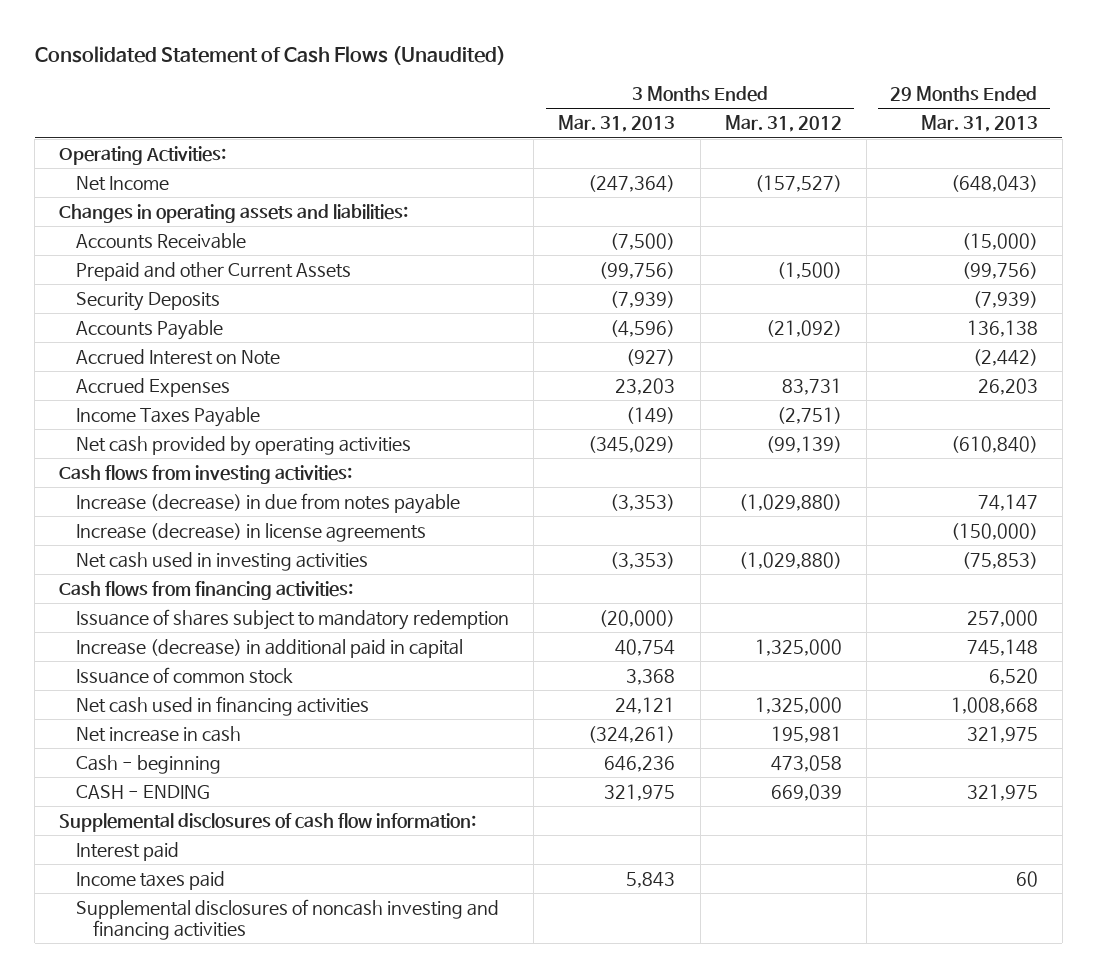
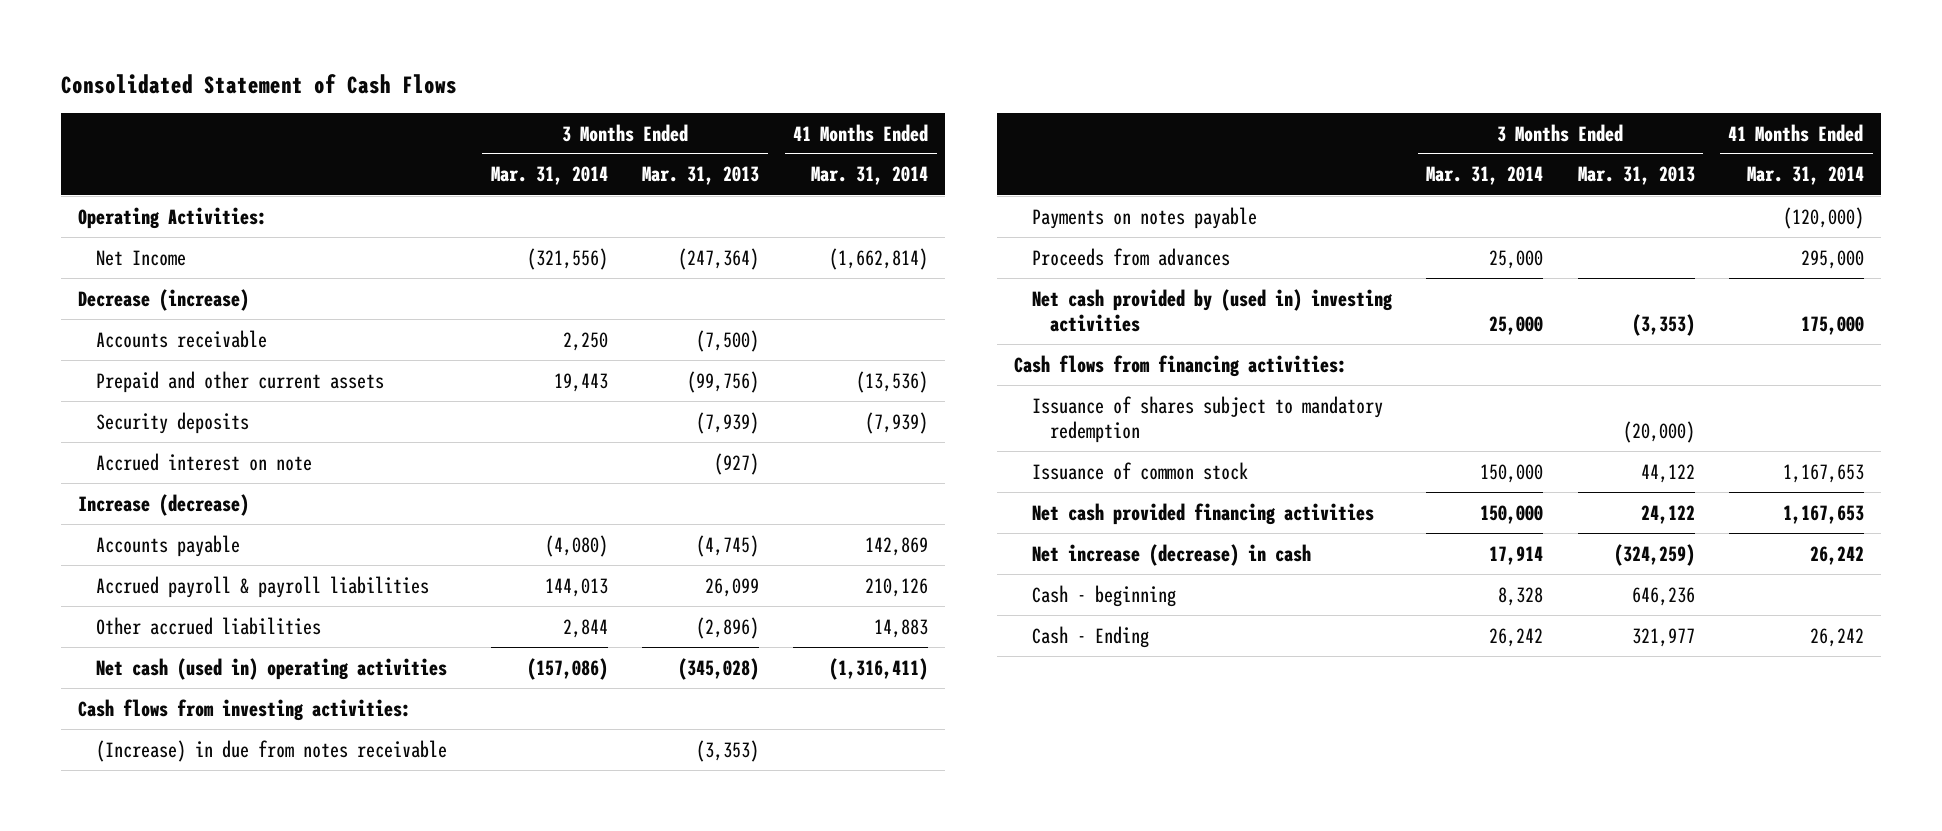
- Consolidated Statement of Cash Flows (Unaudited)
+ Consolidated Statement of Cash Flows
- | 3 Months Ended Mar. 31, 2013 | 3 Months Ended Mar. 31, 2012 | 29 Months Ended Mar. 31, 2013
+ | 3 Months Ended Mar. 31, 2014 | 3 Months Ended Mar. 31, 2013 | 41 Months Ended Mar. 31, 2014
- Changes in operating assets and liabilities:
- Accounts Receivable | (7,500) | | (15,000)
- Prepaid and other Current Assets | (99,756) | (1,500) | (99,756)
- Security Deposits | (7,939) | | (7,939)
- Accounts Payable | (4,596) | (21,092) | 136,138
- Accrued Interest on Note | (927) | | (2,442)
- Accrued Expenses | 23,203 | 83,731 | 26,203
- Income Taxes Payable | (149) | (2,751) |
- Net cash provided by operating activities | (345,029) | (99,139) | (610,840)
+ Decrease (increase)
+ Accounts receivable | 2,250 | (7,500) |
+ Prepaid and other current assets | 19,443 | (99,756) | (13,536)
+ Security deposits | | (7,939) | (7,939)
+ Accrued interest on note | | (927) |
+ Increase (decrease)
+ Accounts payable | (4,080) | (4,745) | 142,869
+ Accrued payroll & payroll liabilities | 144,013 | 26,099 | 210,126
+ Other accrued liabilities | 2,844 | (2,896) | 14,883
+ Net cash (used in) operating activities | (157,086) | (345,028) | (1,316,411)
- Increase (decrease) in due from notes payable | (3,353) | (1,029,880) | 74,147
- Increase (decrease) in license agreements | | | (150,000)
- Net cash used in investing activities | (3,353) | (1,029,880) | (75,853)
+ (Increase) in due from notes receivable | | (3,353) |
+ Payments on notes payable | | | (120,000)
+ Proceeds from advances | 25,000 | | 295,000
+ Net cash provided by (used in) investing activities | 25,000 | (3,353) | 175,000
- Increase (decrease) in additional paid in capital | 40,754 | 1,325,000 | 745,148
- Issuance of common stock | 3,368 | | 6,520
- Net cash used in financing activities | 24,121 | 1,325,000 | 1,008,668
- Net increase in cash | (324,261) | 195,981 | 321,975
+ Issuance of common stock | 150,000 | 44,122 | 1,167,653
+ Net cash provided financing activities | 150,000 | 24,122 | 1,167,653
+ Net increase (decrease) in cash | 17,914 | (324,259) | 26,242
- CASH - ENDING | 321,975 | 669,039 | 321,975
- Supplemental disclosures of cash flow information:
- Interest paid
- Income taxes paid | 5,843 | | 60
- Supplemental disclosures of noncash investing and financing activities
+ Cash - Ending | 26,242 | 321,977 | 26,242

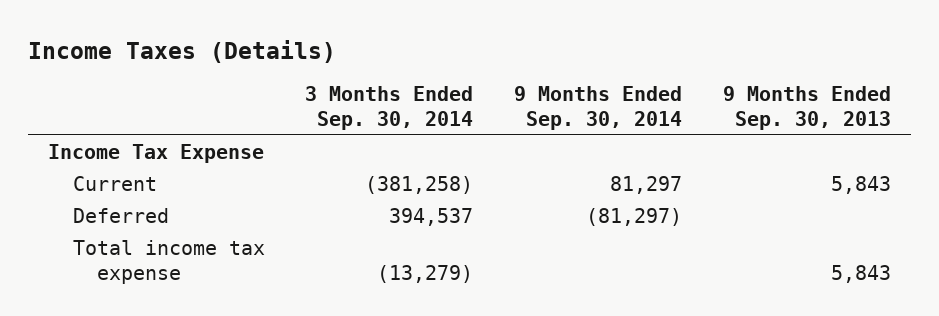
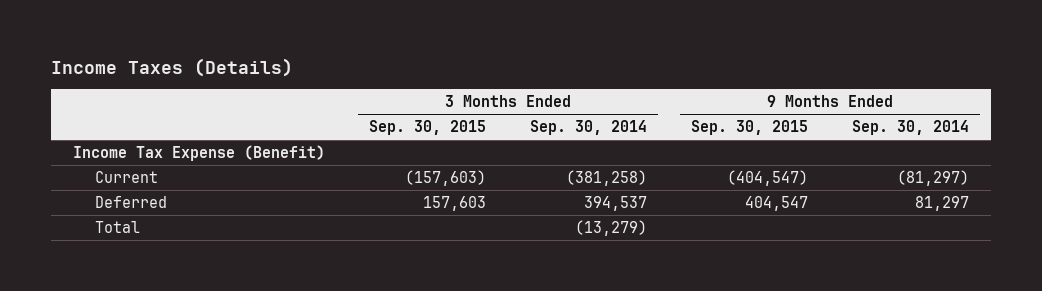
- | 3 Months Ended Sep. 30, 2014 | 9 Months Ended Sep. 30, 2014 | 9 Months Ended Sep. 30, 2013
+ | 3 Months Ended Sep. 30, 2015 | 3 Months Ended Sep. 30, 2014 | 9 Months Ended Sep. 30, 2015 | 9 Months Ended Sep. 30, 2014
- Income Tax Expense
- Current | (381,258) | 81,297 | 5,843
- Deferred | 394,537 | (81,297) |
- Total income tax expense | (13,279) | | 5,843
+ Income Tax Expense (Benefit)
+ Current | (157,603) | (381,258) | (404,547) | (81,297)
+ Deferred | 157,603 | 394,537 | 404,547 | 81,297
+ Total | | (13,279) | |

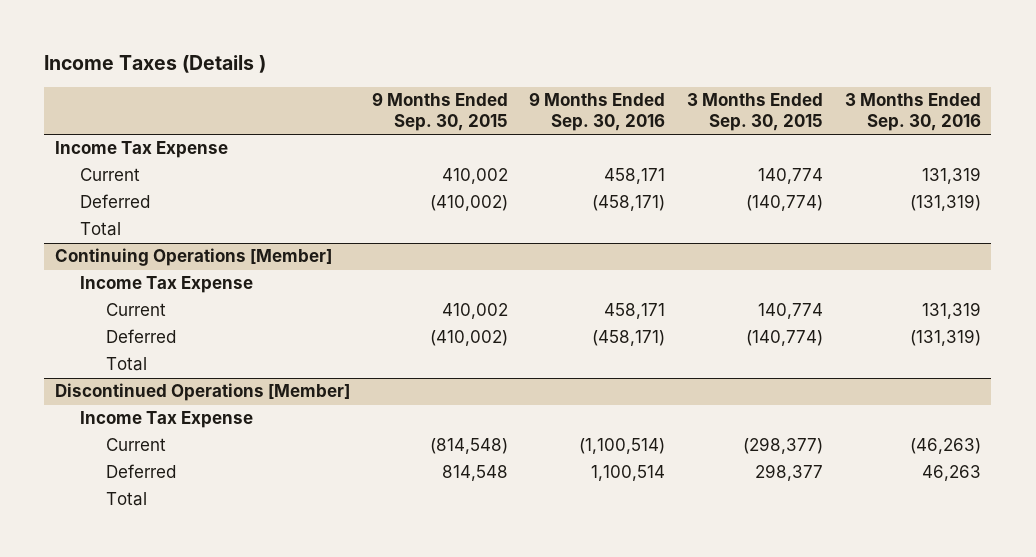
- Income Taxes (Details)
+ Income Taxes (Details )
- | 3 Months Ended Sep. 30, 2015 | 3 Months Ended Sep. 30, 2014 | 9 Months Ended Sep. 30, 2015 | 9 Months Ended Sep. 30, 2014
+ | 9 Months Ended Sep. 30, 2015 | 9 Months Ended Sep. 30, 2016 | 3 Months Ended Sep. 30, 2015 | 3 Months Ended Sep. 30, 2016
- Income Tax Expense (Benefit)
- Current | (157,603) | (381,258) | (404,547) | (81,297)
- Deferred | 157,603 | 394,537 | 404,547 | 81,297
+ Income Tax Expense
+ Current | 410,002 | 458,171 | 140,774 | 131,319
+ Deferred | (410,002) | (458,171) | (140,774) | (131,319)
+ Continuing Operations [Member]
+ Income Tax Expense
+ Current | 410,002 | 458,171 | 140,774 | 131,319
+ Deferred | (410,002) | (458,171) | (140,774) | (131,319)
+ Total
+ Discontinued Operations [Member]
+ Income Tax Expense
+ Current | (814,548) | (1,100,514) | (298,377) | (46,263)
+ Deferred | 814,548 | 1,100,514 | 298,377 | 46,263
+ Total

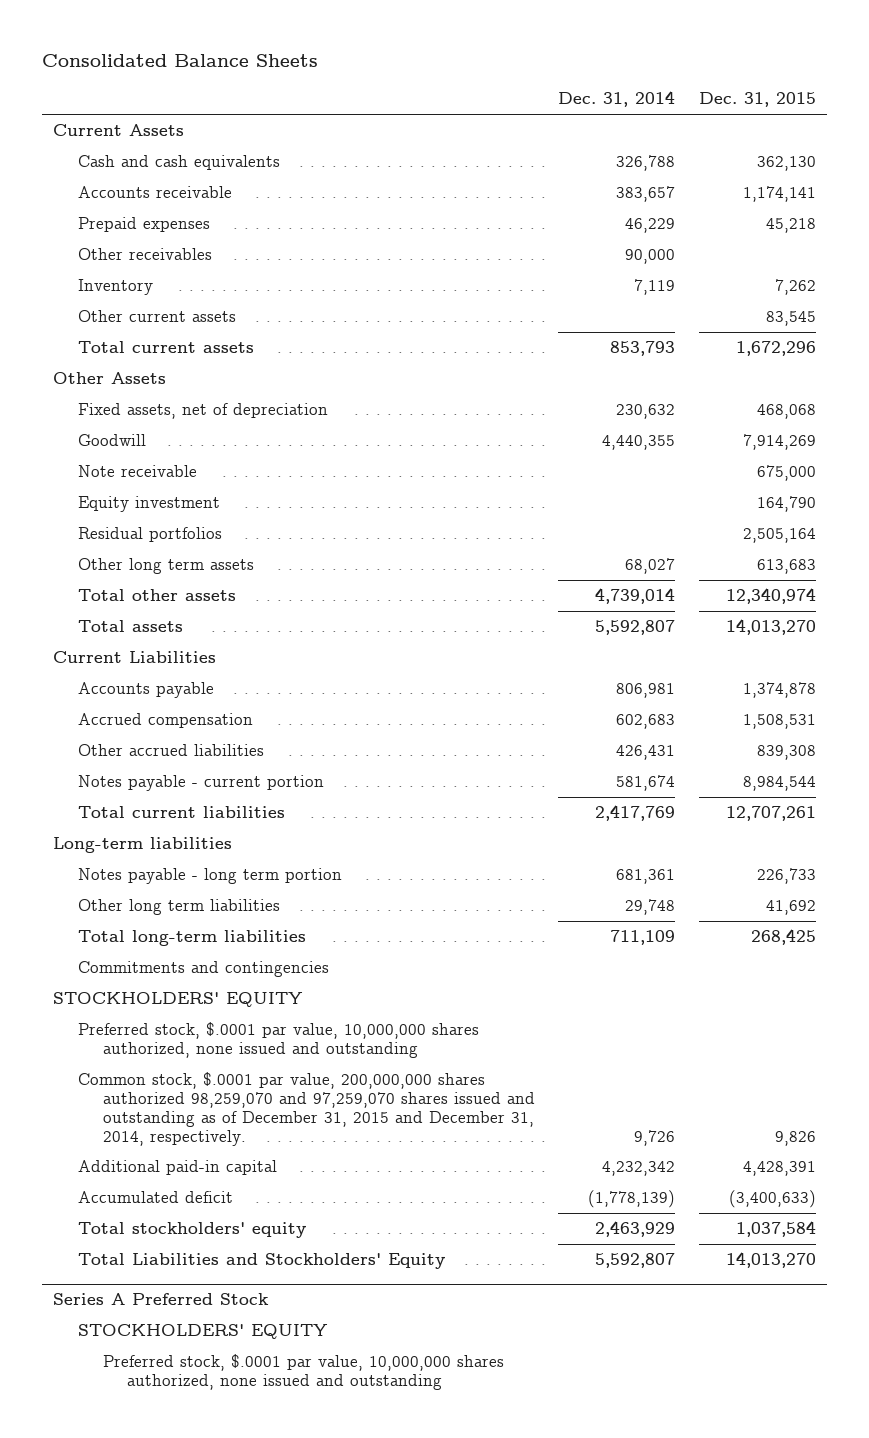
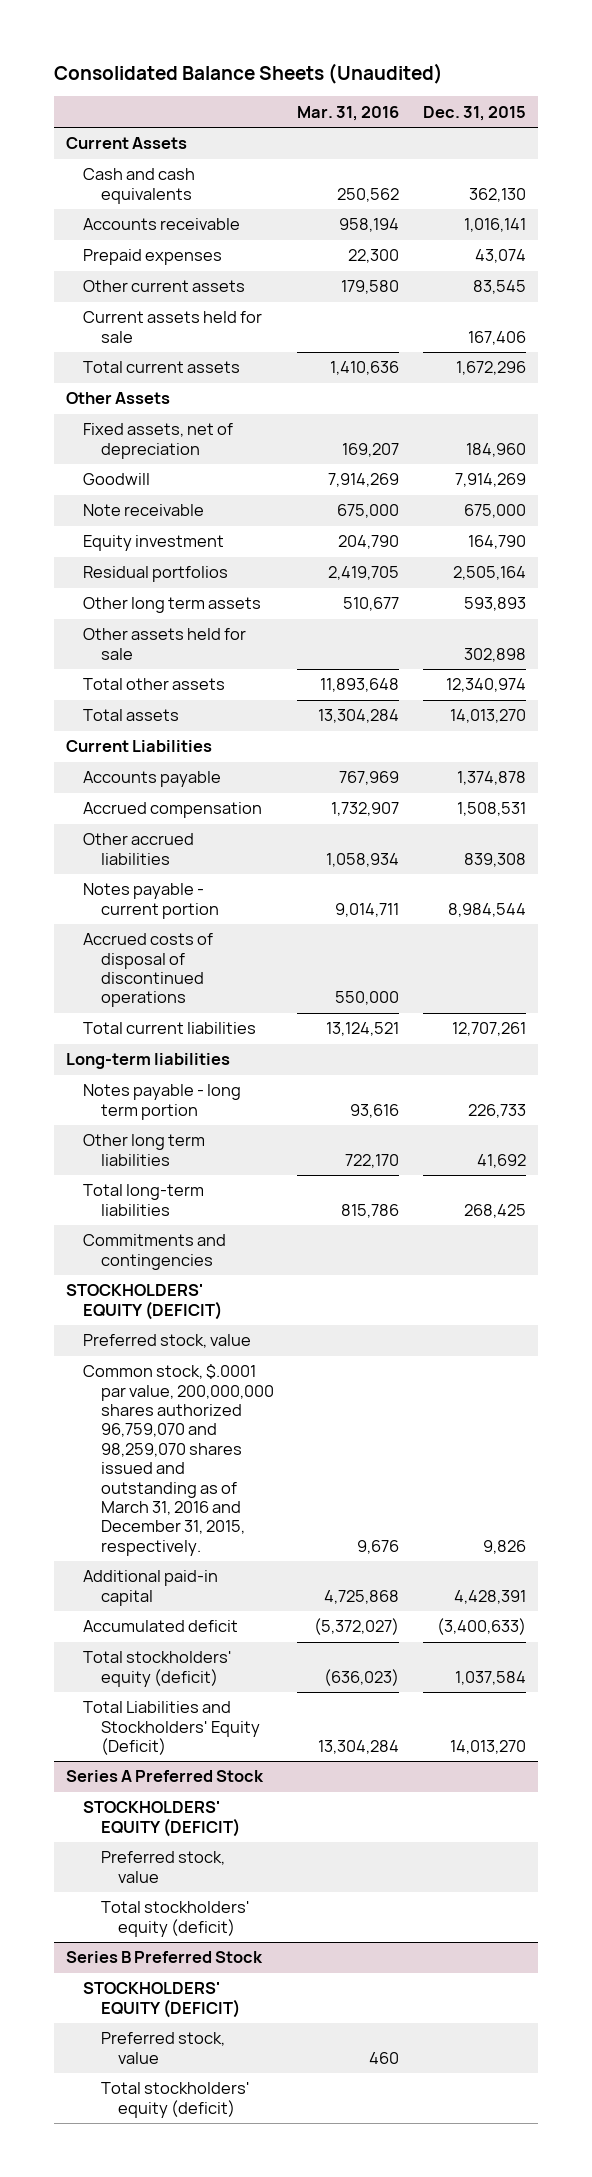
- Consolidated Balance Sheets
+ Consolidated Balance Sheets (Unaudited)
- | Dec. 31, 2014 | Dec. 31, 2015
+ | Mar. 31, 2016 | Dec. 31, 2015
- Accounts receivable | 383,657 | 1,174,141
- Prepaid expenses | 46,229 | 45,218
- Other receivables | 90,000 |
- Inventory | 7,119 | 7,262
+ Accounts receivable | 958,194 | 1,016,141
+ Prepaid expenses | 22,300 | 43,074
+ Current assets held for sale | | 167,406
- Fixed assets, net of depreciation | 230,632 | 468,068
+ Fixed assets, net of depreciation | 169,207 | 184,960
- Other long term assets | 68,027 | 613,683
+ Other long term assets | 510,677 | 593,893
+ Other assets held for sale | | 302,898
+ Accrued costs of disposal of discontinued operations | 550,000 |
- STOCKHOLDERS' EQUITY
- Preferred stock, $.0001 par value, 10,000,000 shares authorized, none issued and outstanding
- Common stock, $.0001 par value, 200,000,000 shares authorized 98,259,070 and 97,259,070 shares issued and outstanding as of December 31, 2015 and December 31, 2014, respectively. | 9,726 | 9,826
+ STOCKHOLDERS' EQUITY (DEFICIT)
+ Preferred stock, value
+ Common stock, $.0001 par value, 200,000,000 shares authorized 96,759,070 and 98,259,070 shares issued and outstanding as of March 31, 2016 and December 31, 2015, respectively. | 9,676 | 9,826
- Total stockholders' equity | 2,463,929 | 1,037,584
- Total Liabilities and Stockholders' Equity | 5,592,807 | 14,013,270
+ Total stockholders' equity (deficit) | (636,023) | 1,037,584
+ Total Liabilities and Stockholders' Equity (Deficit) | 13,304,284 | 14,013,270
@ Series A Preferred Stock
- STOCKHOLDERS' EQUITY
- Preferred stock, $.0001 par value, 10,000,000 shares authorized, none issued and outstanding
+ STOCKHOLDERS' EQUITY (DEFICIT)
+ Preferred stock, value
+ Total stockholders' equity (deficit)
+ Series B Preferred Stock
+ STOCKHOLDERS' EQUITY (DEFICIT)
+ Preferred stock, value | 460 |
+ Total stockholders' equity (deficit)

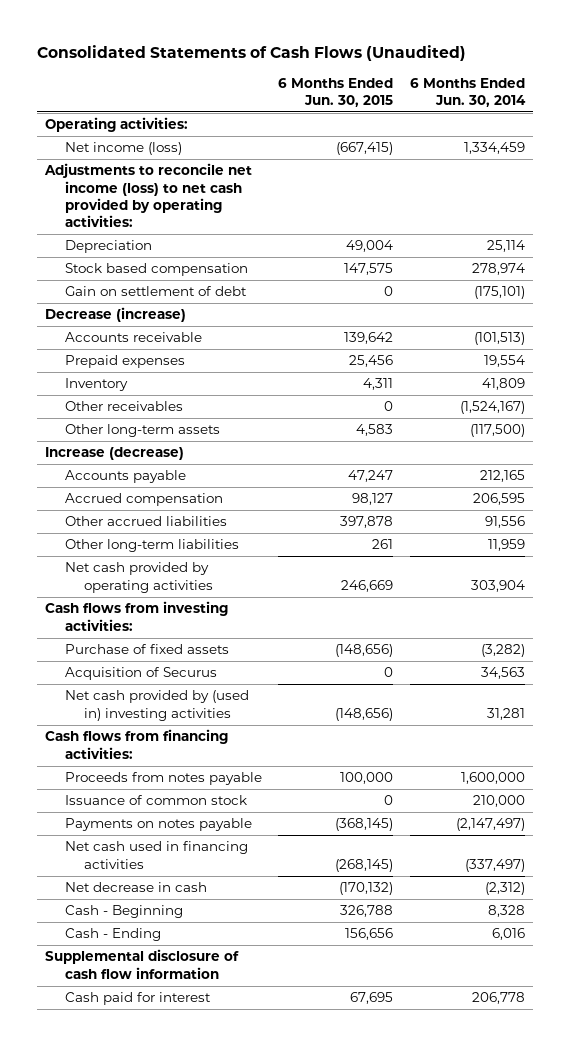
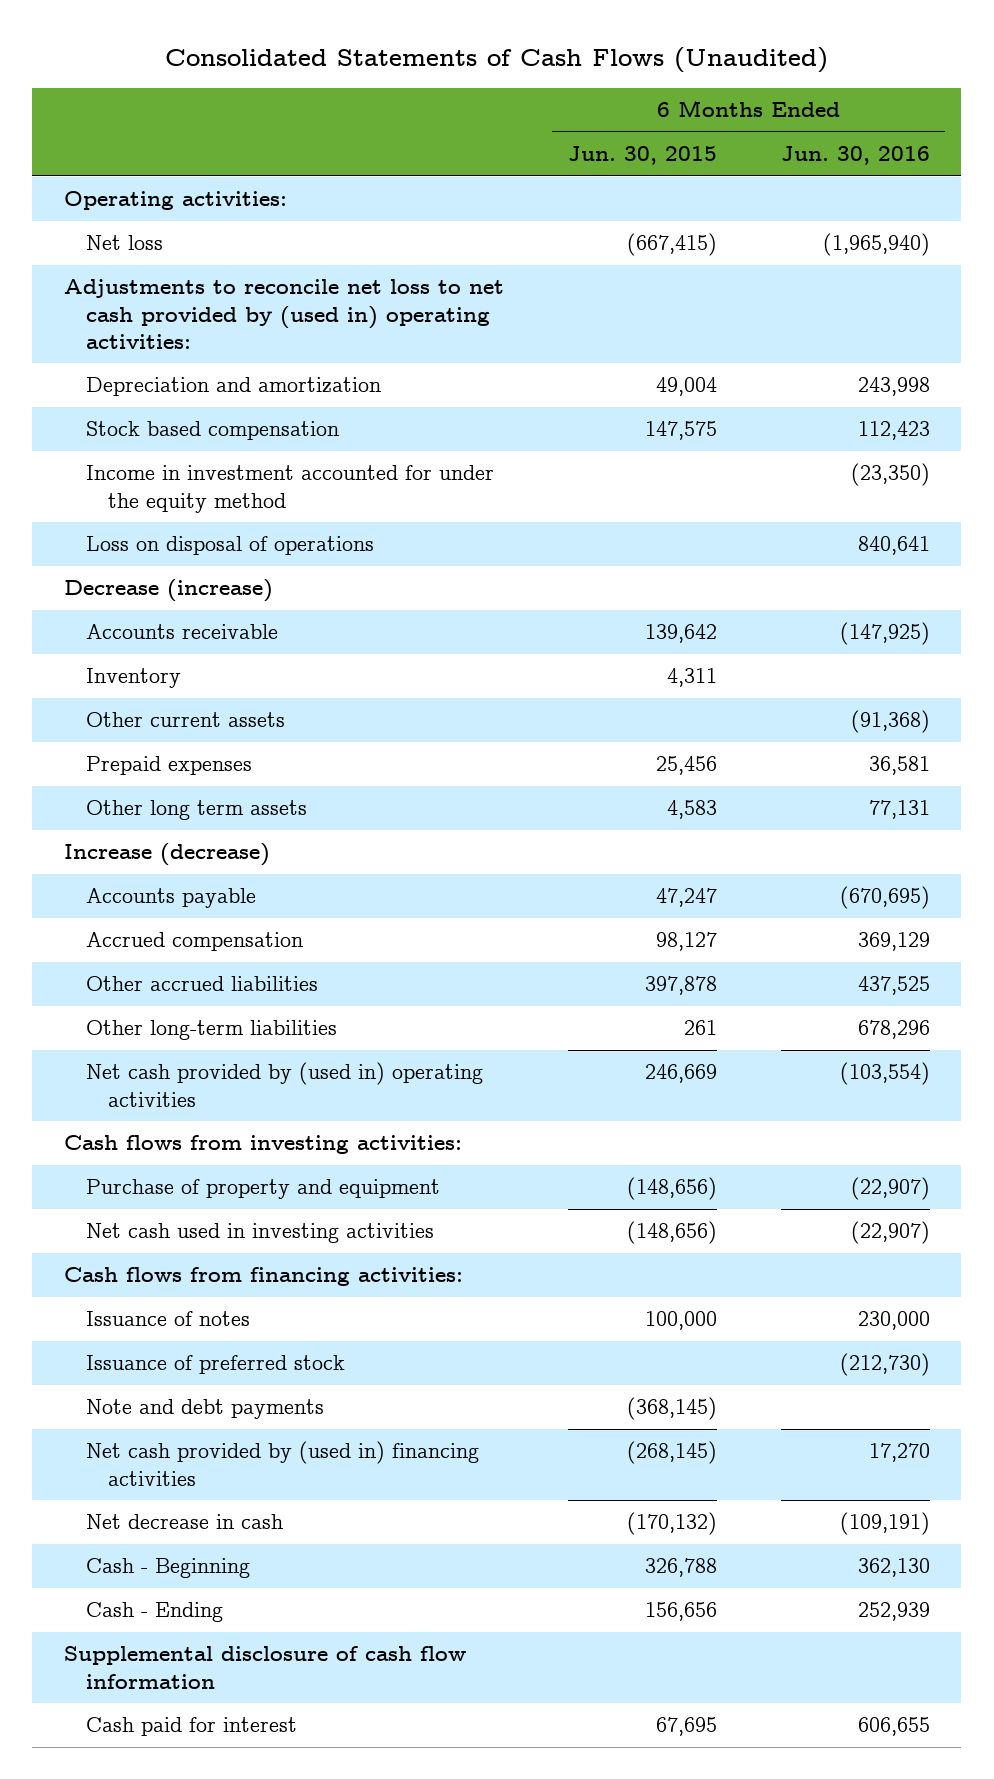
- | 6 Months Ended Jun. 30, 2015 | 6 Months Ended Jun. 30, 2014
+ | 6 Months Ended Jun. 30, 2015 | 6 Months Ended Jun. 30, 2016
- Net income (loss) | (667,415) | 1,334,459
- Adjustments to reconcile net income (loss) to net cash provided by operating activities:
- Depreciation | 49,004 | 25,114
+ Net loss | (667,415) | (1,965,940)
+ Adjustments to reconcile net loss to net cash provided by (used in) operating activities:
+ Depreciation and amortization | 49,004 | 243,998
- Gain on settlement of debt | 0 | (175,101)
+ Income in investment accounted for under the equity method | | (23,350)
+ Loss on disposal of operations | | 840,641
- Other receivables | 0 | (1,524,167)
- Other long-term assets | 4,583 | (117,500)
+ Other current assets | | (91,368)
moved down: Prepaid expenses | 25,456 | 36,581
+ Other long term assets | 4,583 | 77,131
- Net cash provided by operating activities | 246,669 | 303,904
+ Net cash provided by (used in) operating activities | 246,669 | (103,554)
- Purchase of fixed assets | (148,656) | (3,282)
- Acquisition of Securus | 0 | 34,563
- Net cash provided by (used in) investing activities | (148,656) | 31,281
+ Purchase of property and equipment | (148,656) | (22,907)
+ Net cash used in investing activities | (148,656) | (22,907)
- Proceeds from notes payable | 100,000 | 1,600,000
- Issuance of common stock | 0 | 210,000
- Payments on notes payable | (368,145) | (2,147,497)
- Net cash used in financing activities | (268,145) | (337,497)
+ Issuance of notes | 100,000 | 230,000
+ Issuance of preferred stock | | (212,730)
+ Note and debt payments | (368,145) |
+ Net cash provided by (used in) financing activities | (268,145) | 17,270

